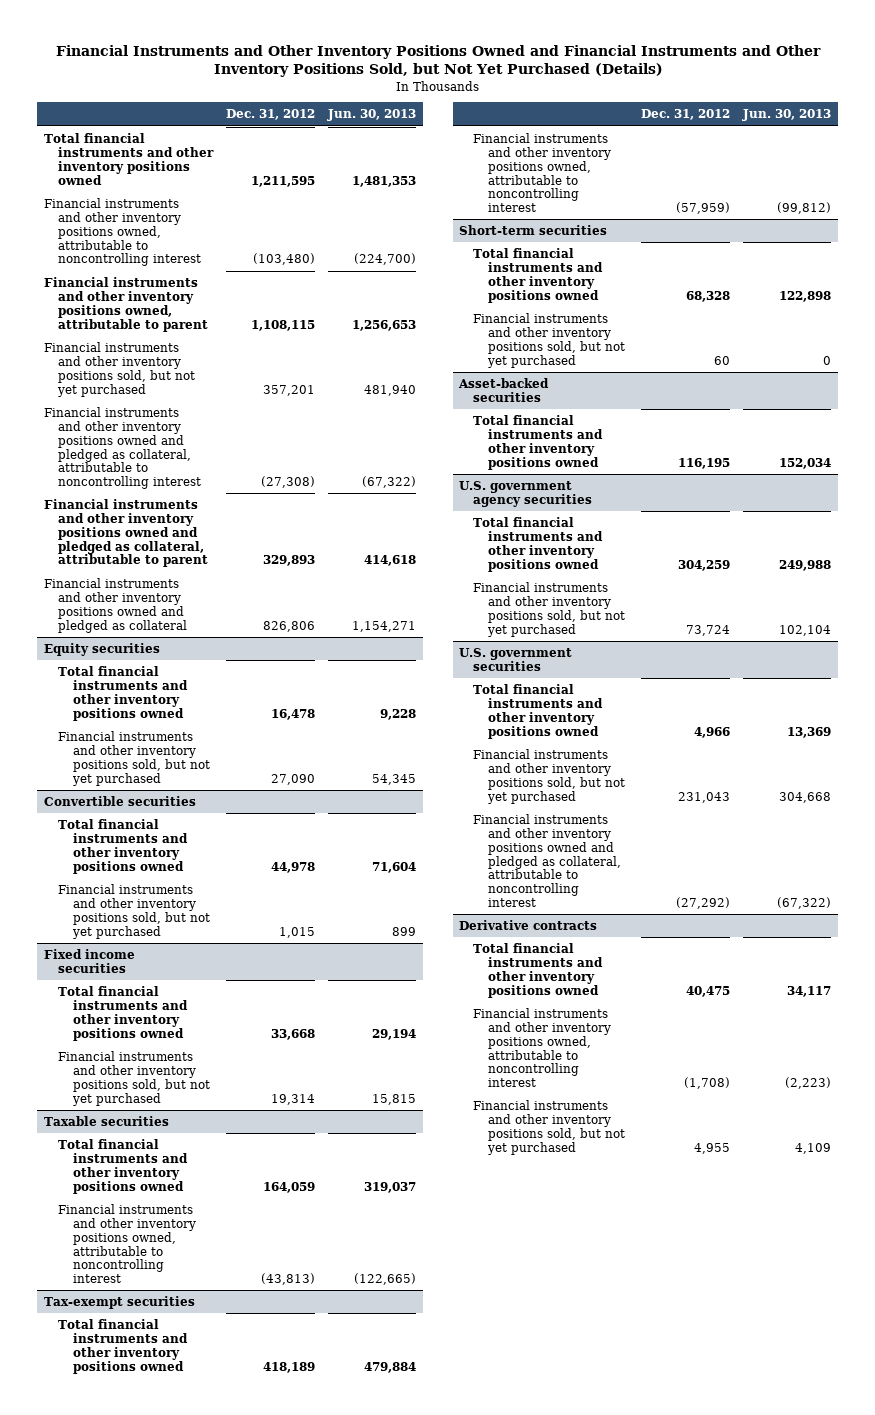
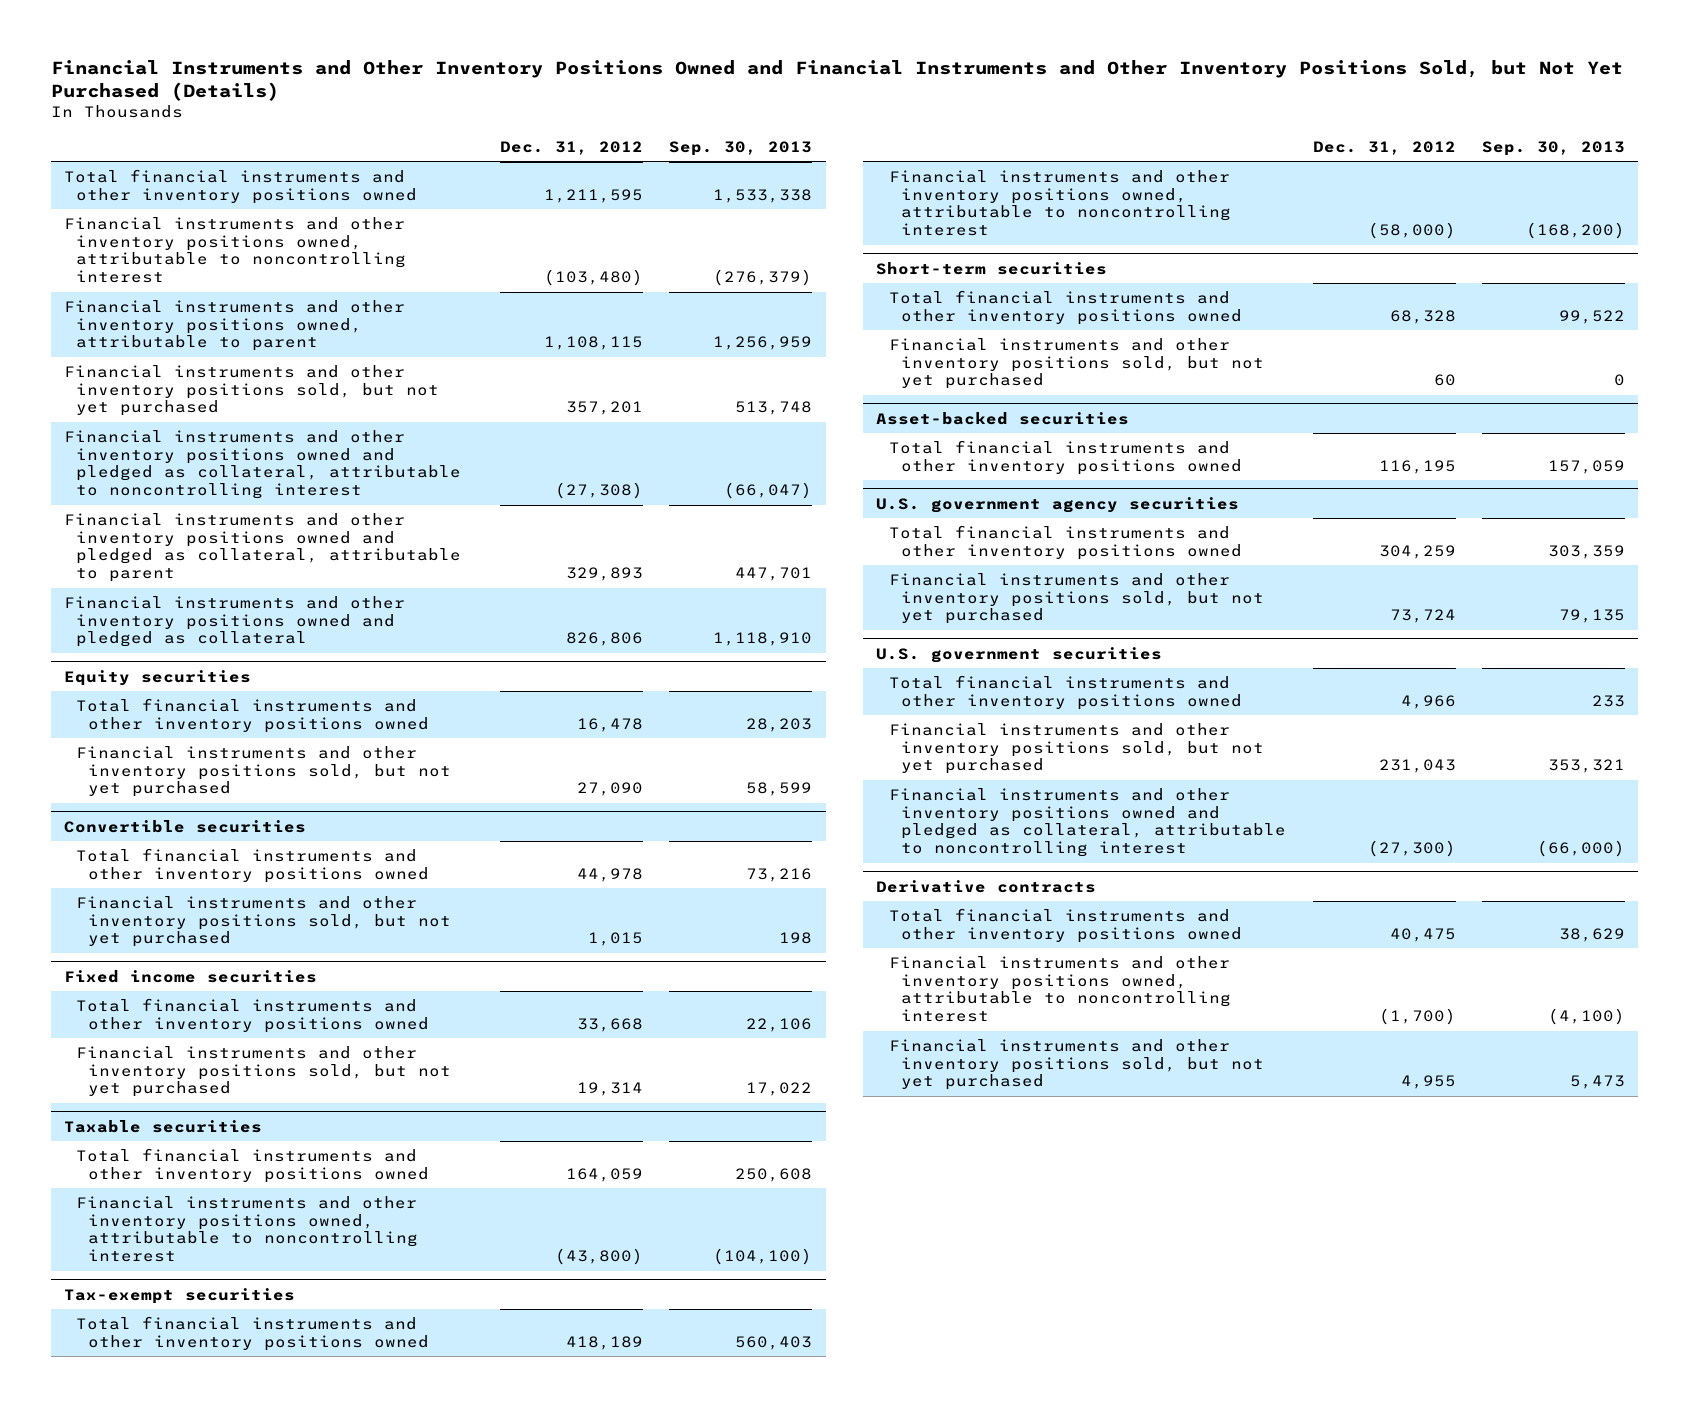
- | Dec. 31, 2012 | Jun. 30, 2013
+ | Dec. 31, 2012 | Sep. 30, 2013
@ Taxable securities
- Financial instruments and other inventory positions owned, attributable to noncontrolling interest | (43,813) | (122,665)
+ Financial instruments and other inventory positions owned, attributable to noncontrolling interest | (43,800) | (104,100)
@ Tax-exempt securities
- Financial instruments and other inventory positions owned, attributable to noncontrolling interest | (57,959) | (99,812)
+ Financial instruments and other inventory positions owned, attributable to noncontrolling interest | (58,000) | (168,200)
@ U.S. government securities
- Financial instruments and other inventory positions owned and pledged as collateral, attributable to noncontrolling interest | (27,292) | (67,322)
+ Financial instruments and other inventory positions owned and pledged as collateral, attributable to noncontrolling interest | (27,300) | (66,000)
@ Derivative contracts
- Financial instruments and other inventory positions owned, attributable to noncontrolling interest | (1,708) | (2,223)
+ Financial instruments and other inventory positions owned, attributable to noncontrolling interest | (1,700) | (4,100)

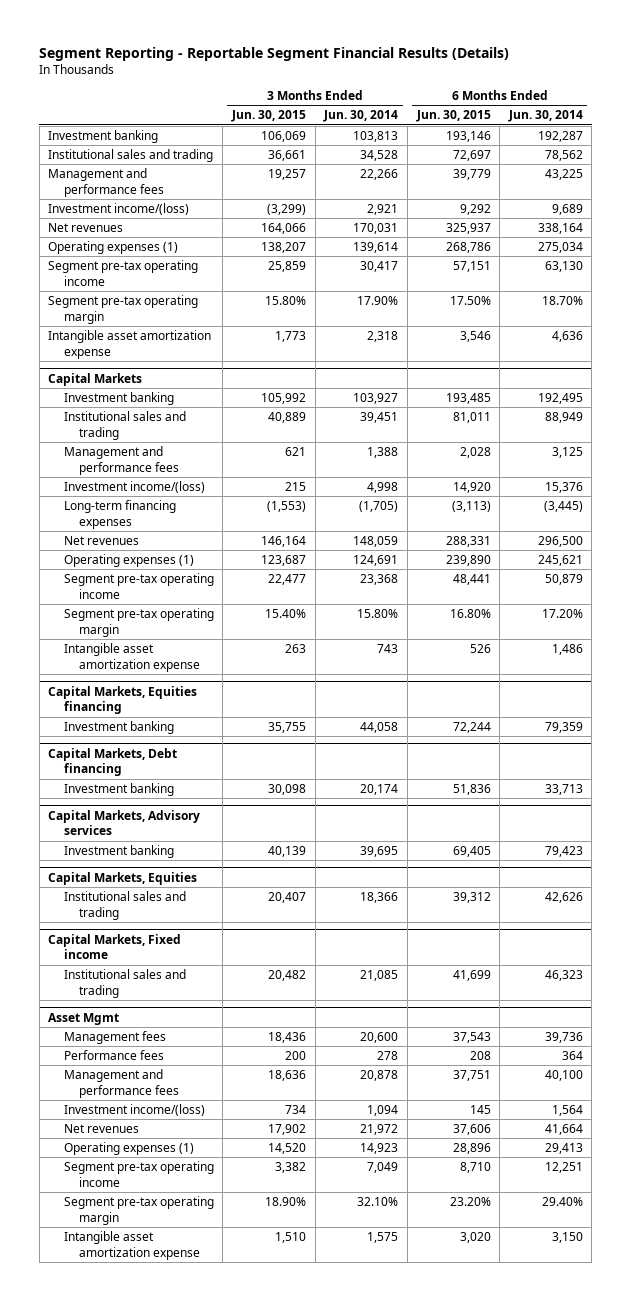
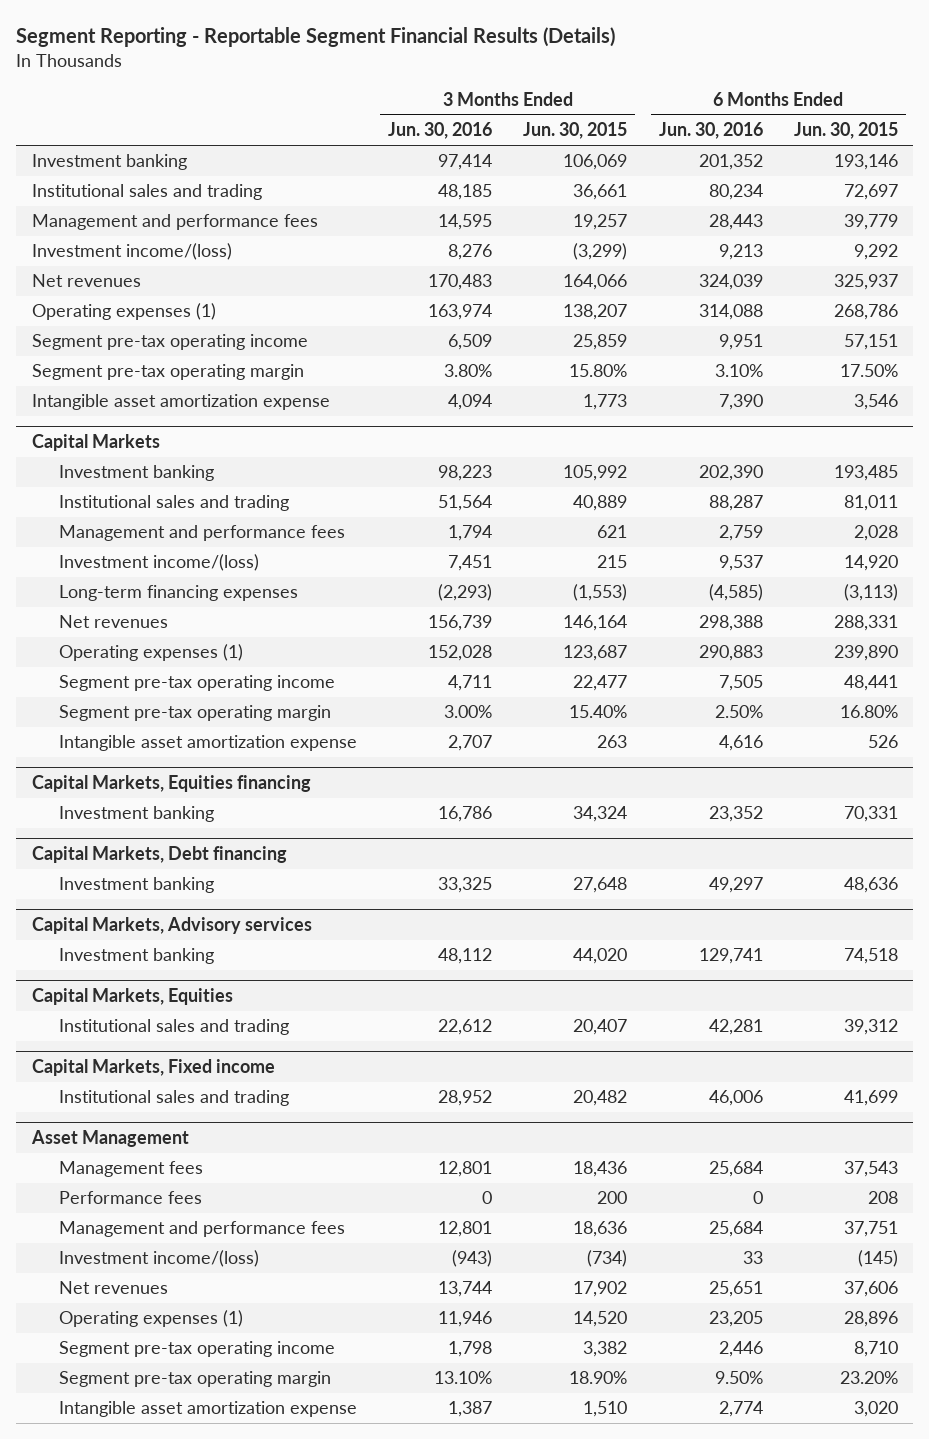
- | 3 Months Ended Jun. 30, 2015 | 3 Months Ended Jun. 30, 2014 | 6 Months Ended Jun. 30, 2015 | 6 Months Ended Jun. 30, 2014
+ | 3 Months Ended Jun. 30, 2016 | 3 Months Ended Jun. 30, 2015 | 6 Months Ended Jun. 30, 2016 | 6 Months Ended Jun. 30, 2015
@ Capital Markets, Equities financing
- Investment banking | 35,755 | 44,058 | 72,244 | 79,359
+ Investment banking | 16,786 | 34,324 | 23,352 | 70,331
@ Capital Markets, Debt financing
- Investment banking | 30,098 | 20,174 | 51,836 | 33,713
+ Investment banking | 33,325 | 27,648 | 49,297 | 48,636
@ Capital Markets, Advisory services
- Investment banking | 40,139 | 39,695 | 69,405 | 79,423
+ Investment banking | 48,112 | 44,020 | 129,741 | 74,518
- Asset Mgmt
+ Asset Management
- Investment income/(loss) | 734 | 1,094 | 145 | 1,564
+ Investment income/(loss) | (943) | (734) | 33 | (145)

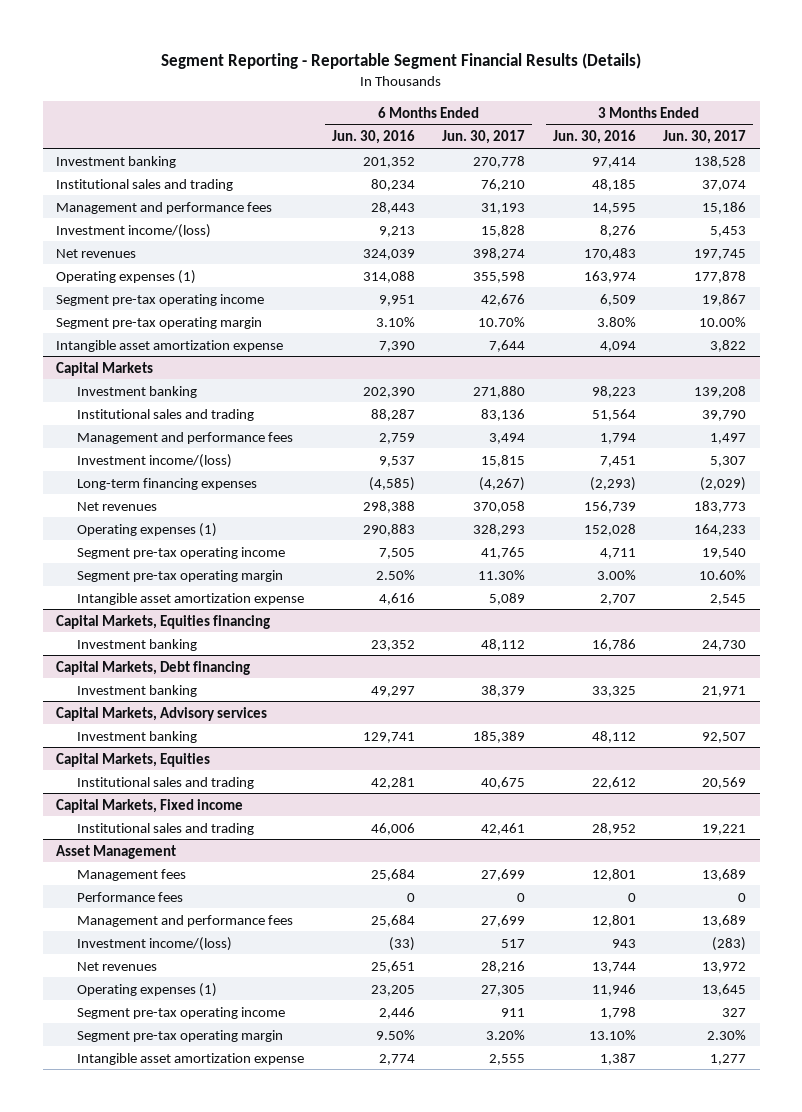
- | 3 Months Ended Jun. 30, 2016 | 3 Months Ended Jun. 30, 2015 | 6 Months Ended Jun. 30, 2016 | 6 Months Ended Jun. 30, 2015
+ | 6 Months Ended Jun. 30, 2016 | 6 Months Ended Jun. 30, 2017 | 3 Months Ended Jun. 30, 2016 | 3 Months Ended Jun. 30, 2017
@ Asset Management
- Investment income/(loss) | (943) | (734) | 33 | (145)
+ Investment income/(loss) | (33) | 517 | 943 | (283)

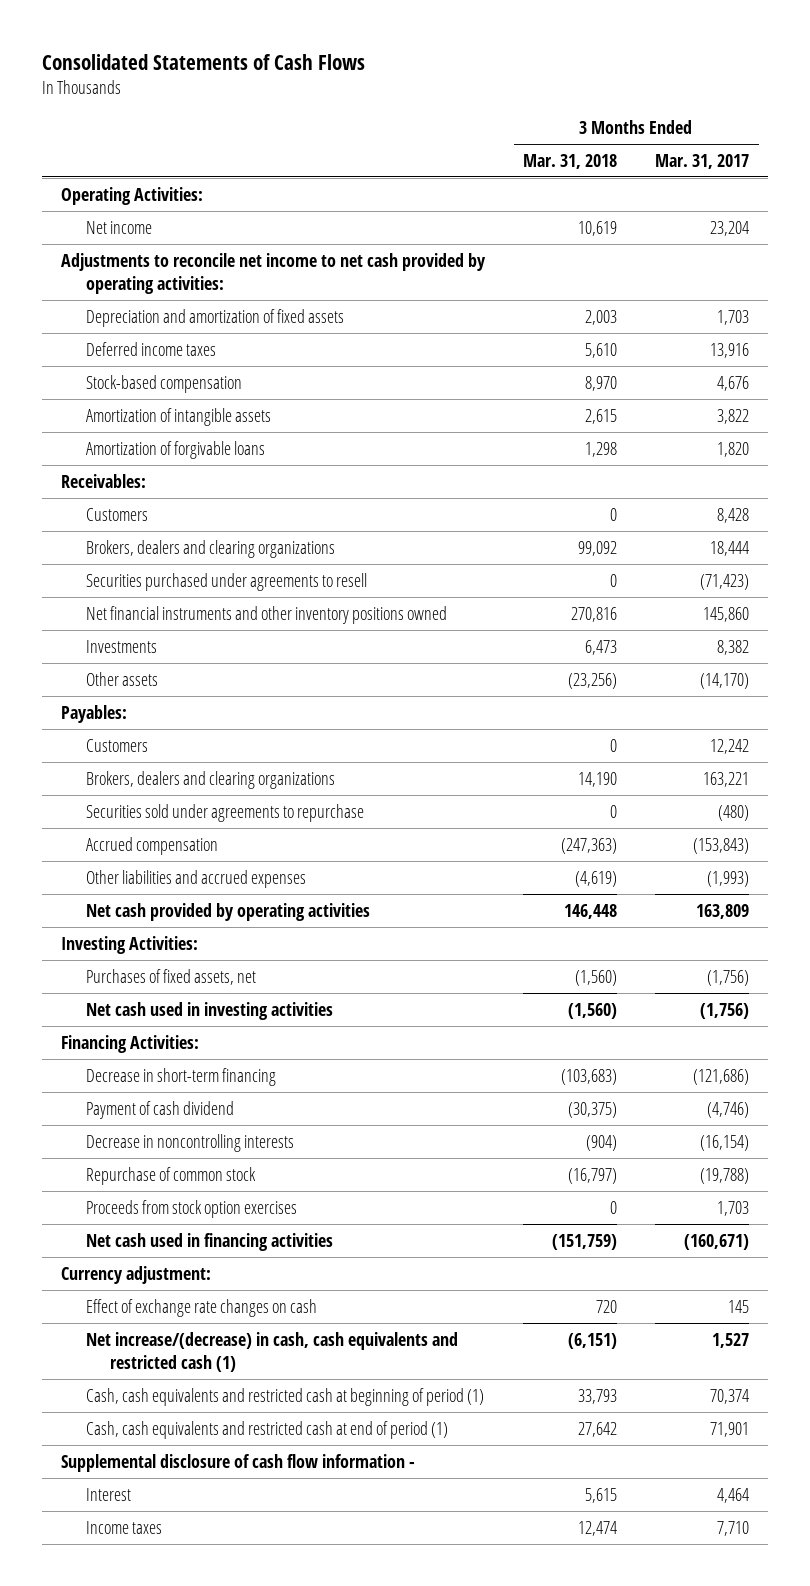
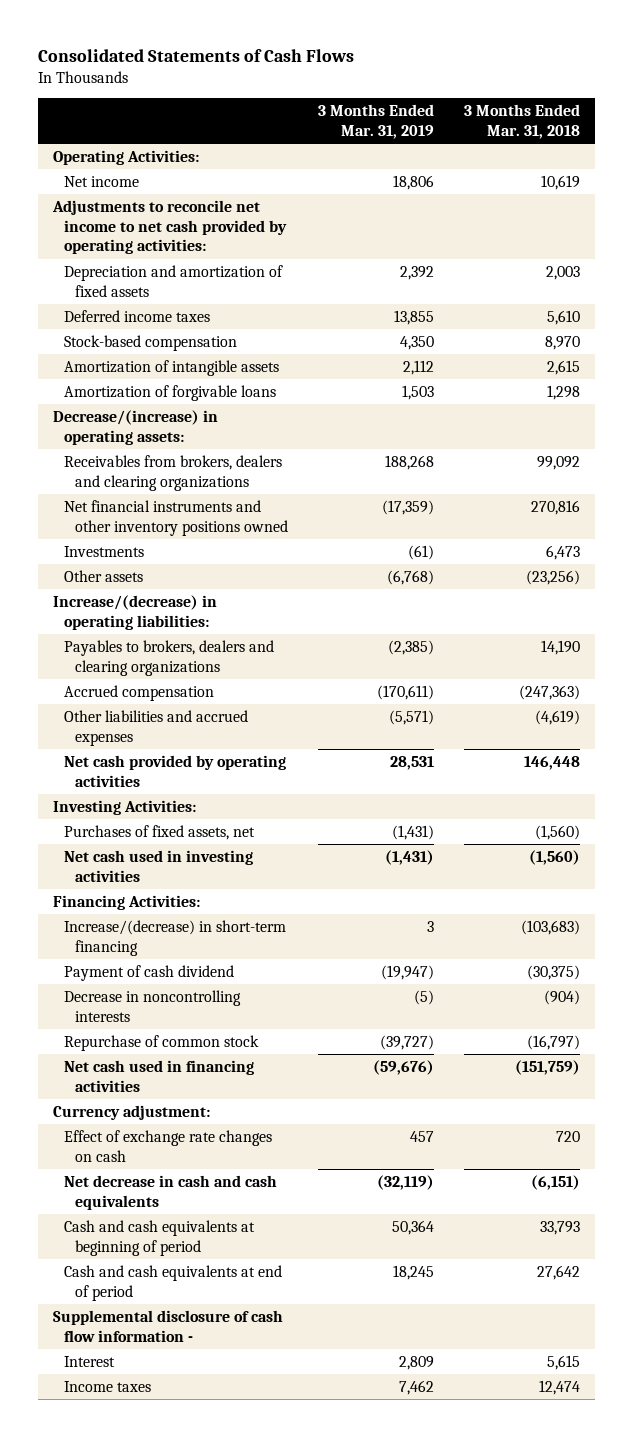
- | 3 Months Ended Mar. 31, 2018 | 3 Months Ended Mar. 31, 2017
+ | 3 Months Ended Mar. 31, 2019 | 3 Months Ended Mar. 31, 2018
- Receivables:
- Customers | 0 | 8,428
- Brokers, dealers and clearing organizations | 99,092 | 18,444
- Securities purchased under agreements to resell | 0 | (71,423)
+ Decrease/(increase) in operating assets:
+ Receivables from brokers, dealers and clearing organizations | 188,268 | 99,092
- Payables:
- Customers | 0 | 12,242
- Brokers, dealers and clearing organizations | 14,190 | 163,221
- Securities sold under agreements to repurchase | 0 | (480)
+ Increase/(decrease) in operating liabilities:
+ Payables to brokers, dealers and clearing organizations | (2,385) | 14,190
- Decrease in short-term financing | (103,683) | (121,686)
+ Increase/(decrease) in short-term financing | 3 | (103,683)
- Proceeds from stock option exercises | 0 | 1,703
- Net increase/(decrease) in cash, cash equivalents and restricted cash (1) | (6,151) | 1,527
- Cash, cash equivalents and restricted cash at beginning of period (1) | 33,793 | 70,374
- Cash, cash equivalents and restricted cash at end of period (1) | 27,642 | 71,901
+ Net decrease in cash and cash equivalents | (32,119) | (6,151)
+ Cash and cash equivalents at beginning of period | 50,364 | 33,793
+ Cash and cash equivalents at end of period | 18,245 | 27,642

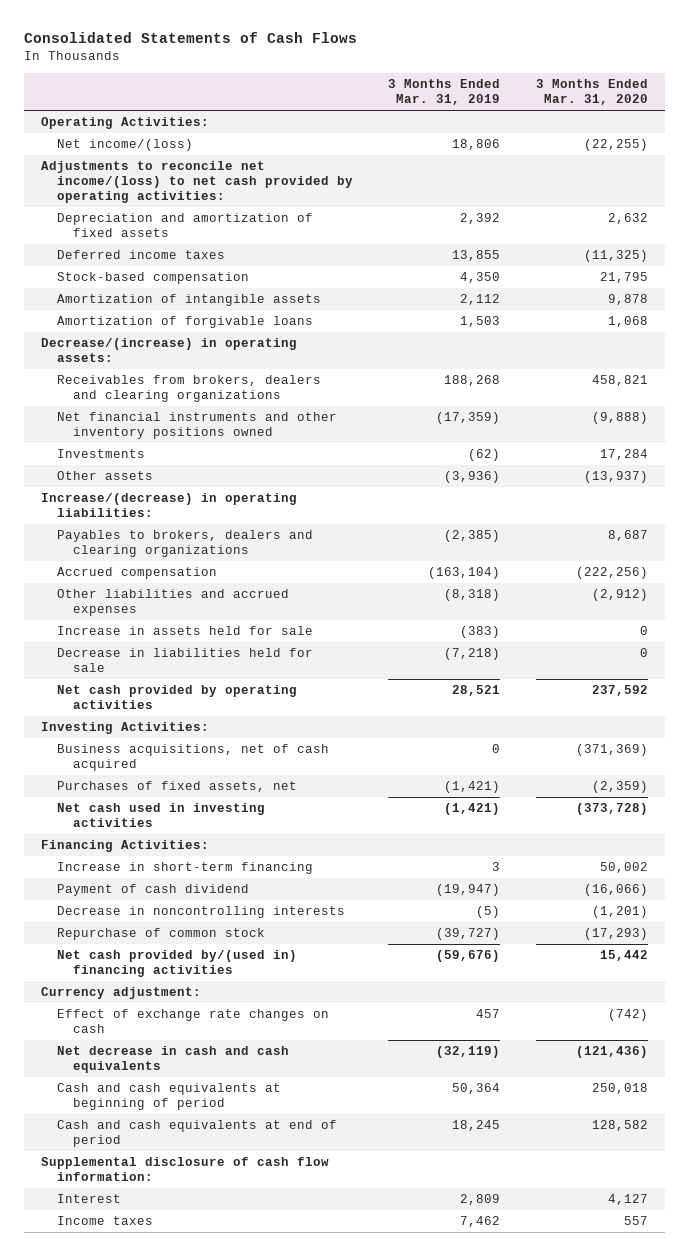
- | 3 Months Ended Mar. 31, 2019 | 3 Months Ended Mar. 31, 2018
+ | 3 Months Ended Mar. 31, 2019 | 3 Months Ended Mar. 31, 2020
- Net income | 18,806 | 10,619
- Adjustments to reconcile net income to net cash provided by operating activities:
+ Net income/(loss) | 18,806 | (22,255)
+ Adjustments to reconcile net income/(loss) to net cash provided by operating activities:
- Investments | (61) | 6,473
- Other assets | (6,768) | (23,256)
+ Investments | (62) | 17,284
+ Other assets | (3,936) | (13,937)
- Accrued compensation | (170,611) | (247,363)
- Other liabilities and accrued expenses | (5,571) | (4,619)
- Net cash provided by operating activities | 28,531 | 146,448
+ Accrued compensation | (163,104) | (222,256)
+ Other liabilities and accrued expenses | (8,318) | (2,912)
+ Increase in assets held for sale | (383) | 0
+ Decrease in liabilities held for sale | (7,218) | 0
+ Net cash provided by operating activities | 28,521 | 237,592
- Purchases of fixed assets, net | (1,431) | (1,560)
- Net cash used in investing activities | (1,431) | (1,560)
+ Business acquisitions, net of cash acquired | 0 | (371,369)
+ Purchases of fixed assets, net | (1,421) | (2,359)
+ Net cash used in investing activities | (1,421) | (373,728)
- Increase/(decrease) in short-term financing | 3 | (103,683)
+ Increase in short-term financing | 3 | 50,002
- Net cash used in financing activities | (59,676) | (151,759)
+ Net cash provided by/(used in) financing activities | (59,676) | 15,442
- Supplemental disclosure of cash flow information -
+ Supplemental disclosure of cash flow information:

